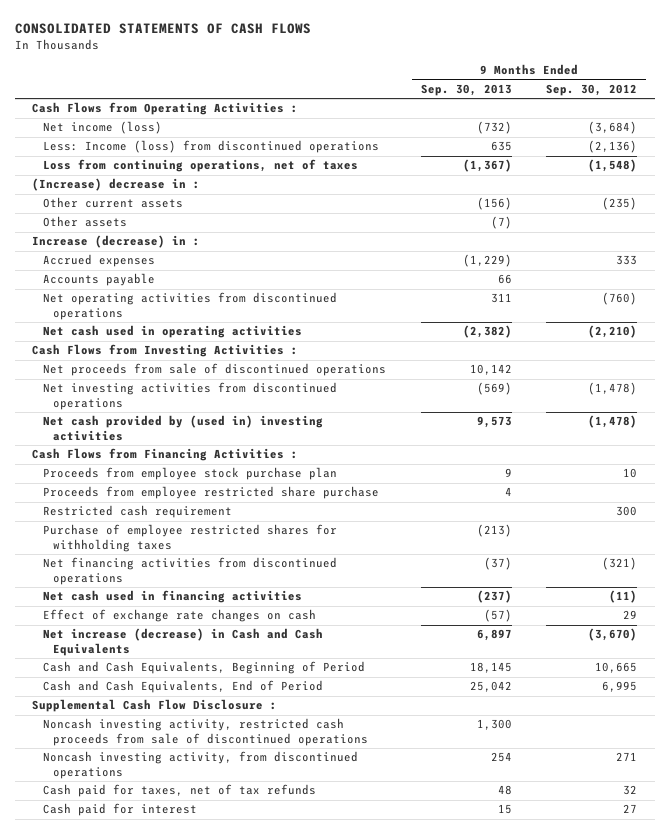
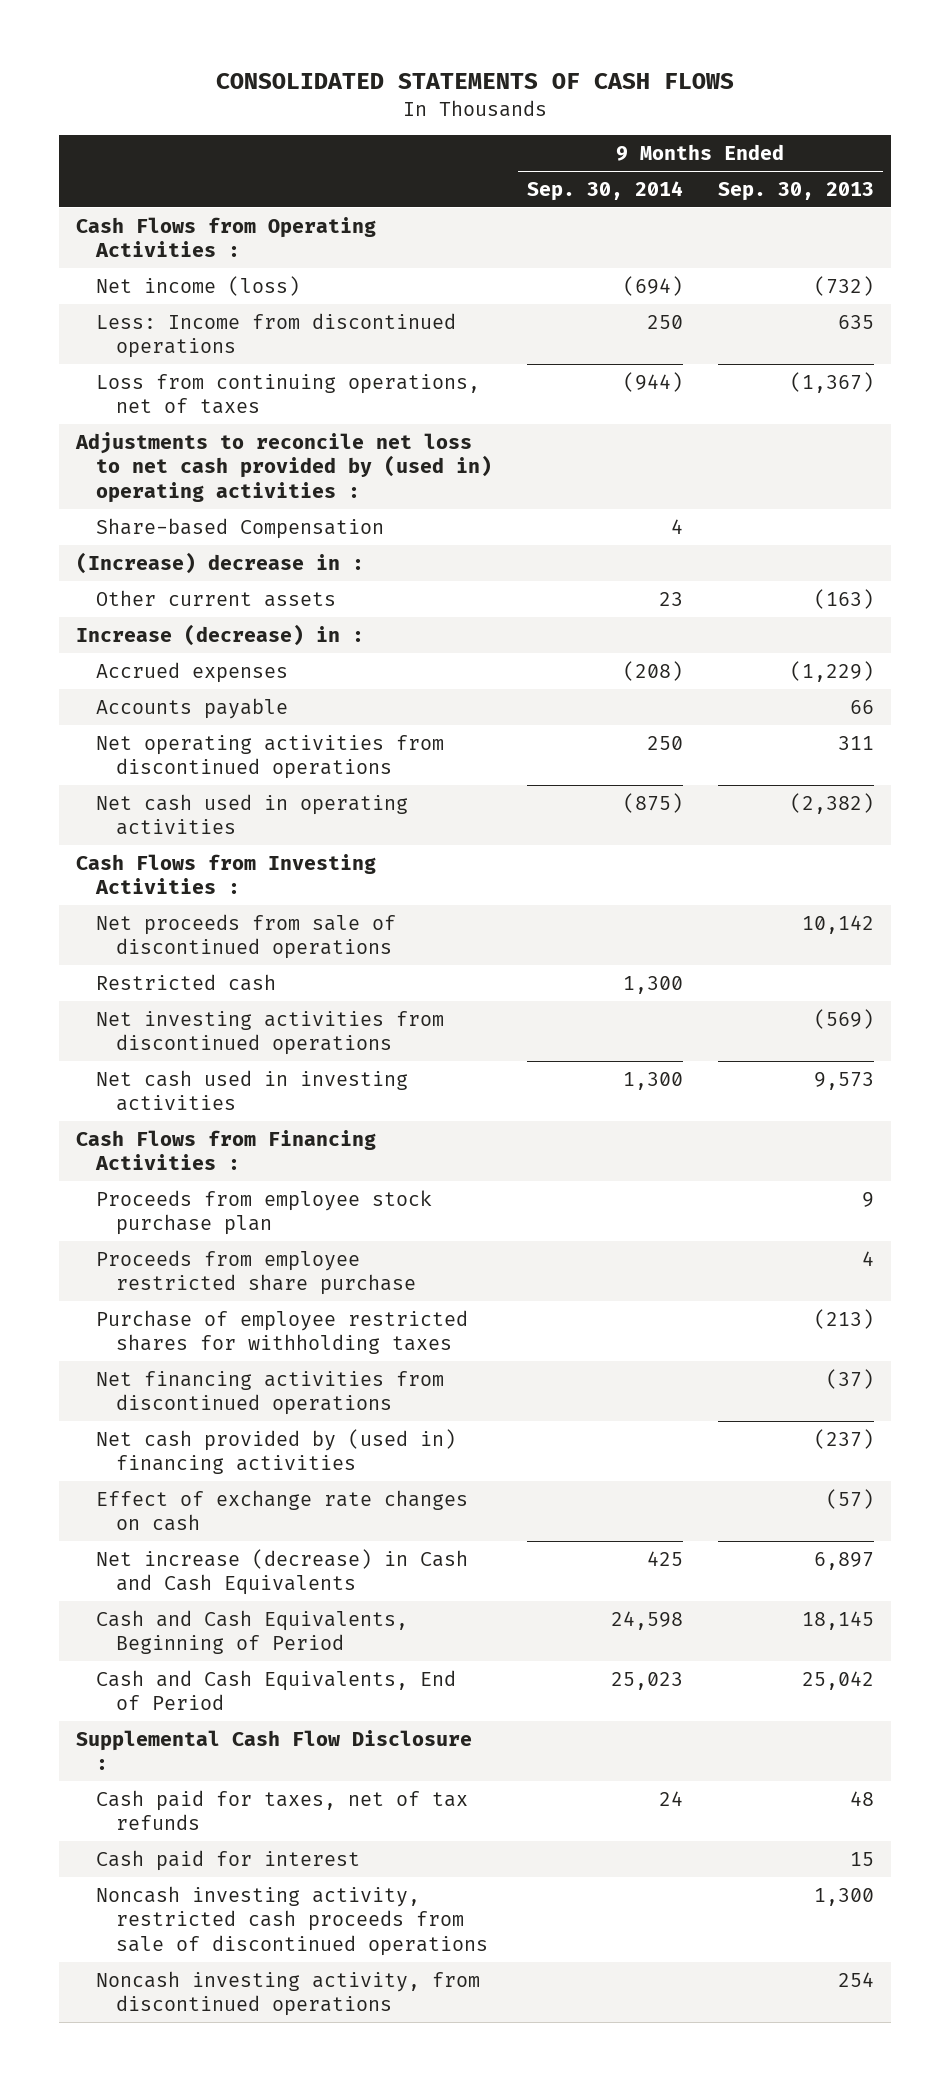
- | 9 Months Ended Sep. 30, 2013 | 9 Months Ended Sep. 30, 2012
+ | 9 Months Ended Sep. 30, 2014 | 9 Months Ended Sep. 30, 2013
- Less: Income (loss) from discontinued operations | 635 | (2,136)
+ Less: Income from discontinued operations | 250 | 635
+ Adjustments to reconcile net loss to net cash provided by (used in) operating activities :
+ Share-based Compensation | 4 |
- Other current assets | (156) | (235)
- Other assets | (7) |
+ Other current assets | 23 | (163)
+ Restricted cash | 1,300 |
- Net cash provided by (used in) investing activities | 9,573 | (1,478)
+ Net cash used in investing activities | 1,300 | 9,573
- Restricted cash requirement | | 300
- Net cash used in financing activities | (237) | (11)
+ Net cash provided by (used in) financing activities | | (237)
moved down: Noncash investing activity, restricted cash proceeds from sale of discontinued operations | | 1,300
moved down: Noncash investing activity, from discontinued operations | | 254

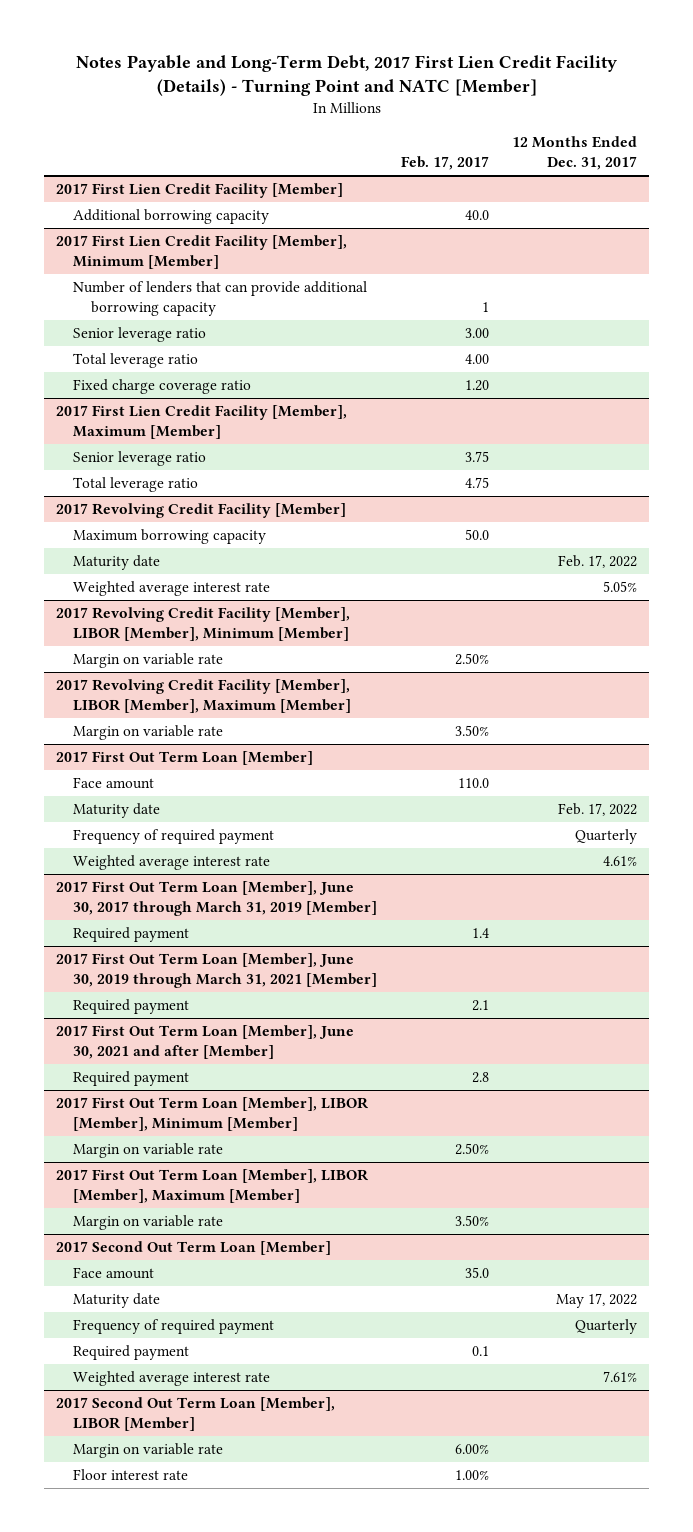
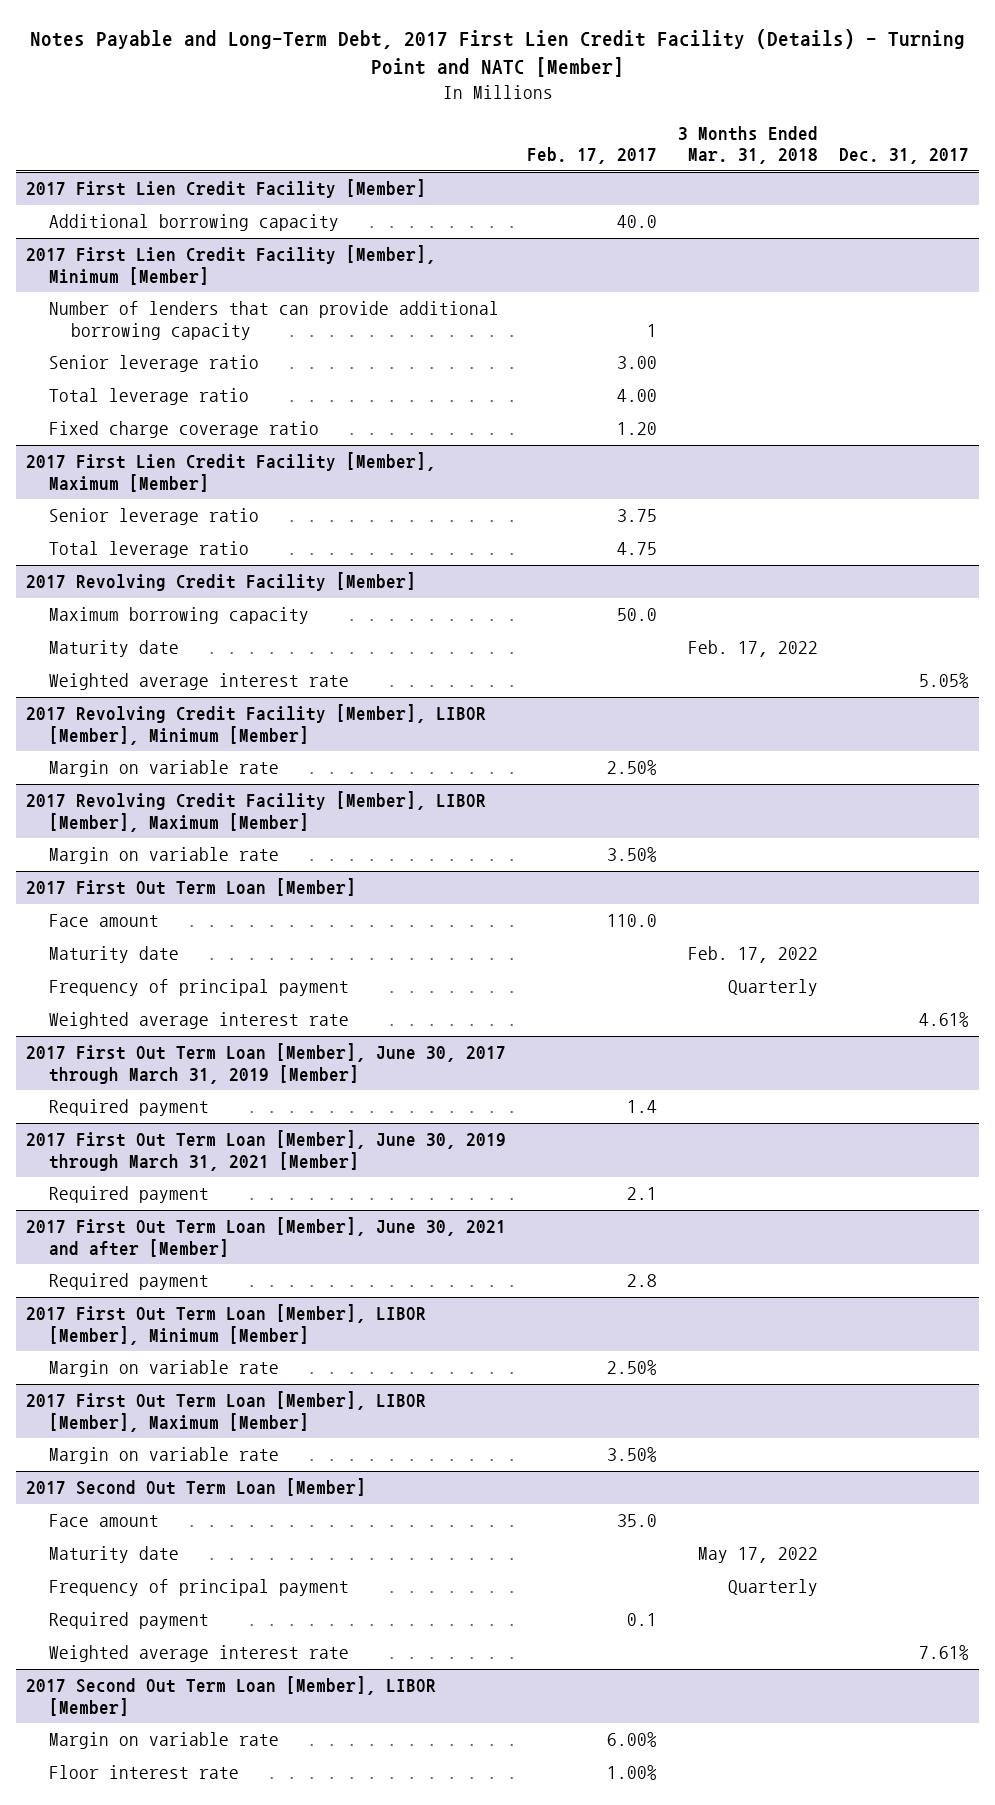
- | Feb. 17, 2017 | 12 Months Ended Dec. 31, 2017
+ | Feb. 17, 2017 | 3 Months Ended Mar. 31, 2018 | Dec. 31, 2017
@ 2017 First Out Term Loan [Member]
- Frequency of required payment | | Quarterly
+ Frequency of principal payment | | Quarterly |
@ 2017 Second Out Term Loan [Member]
- Frequency of required payment | | Quarterly
+ Frequency of principal payment | | Quarterly |

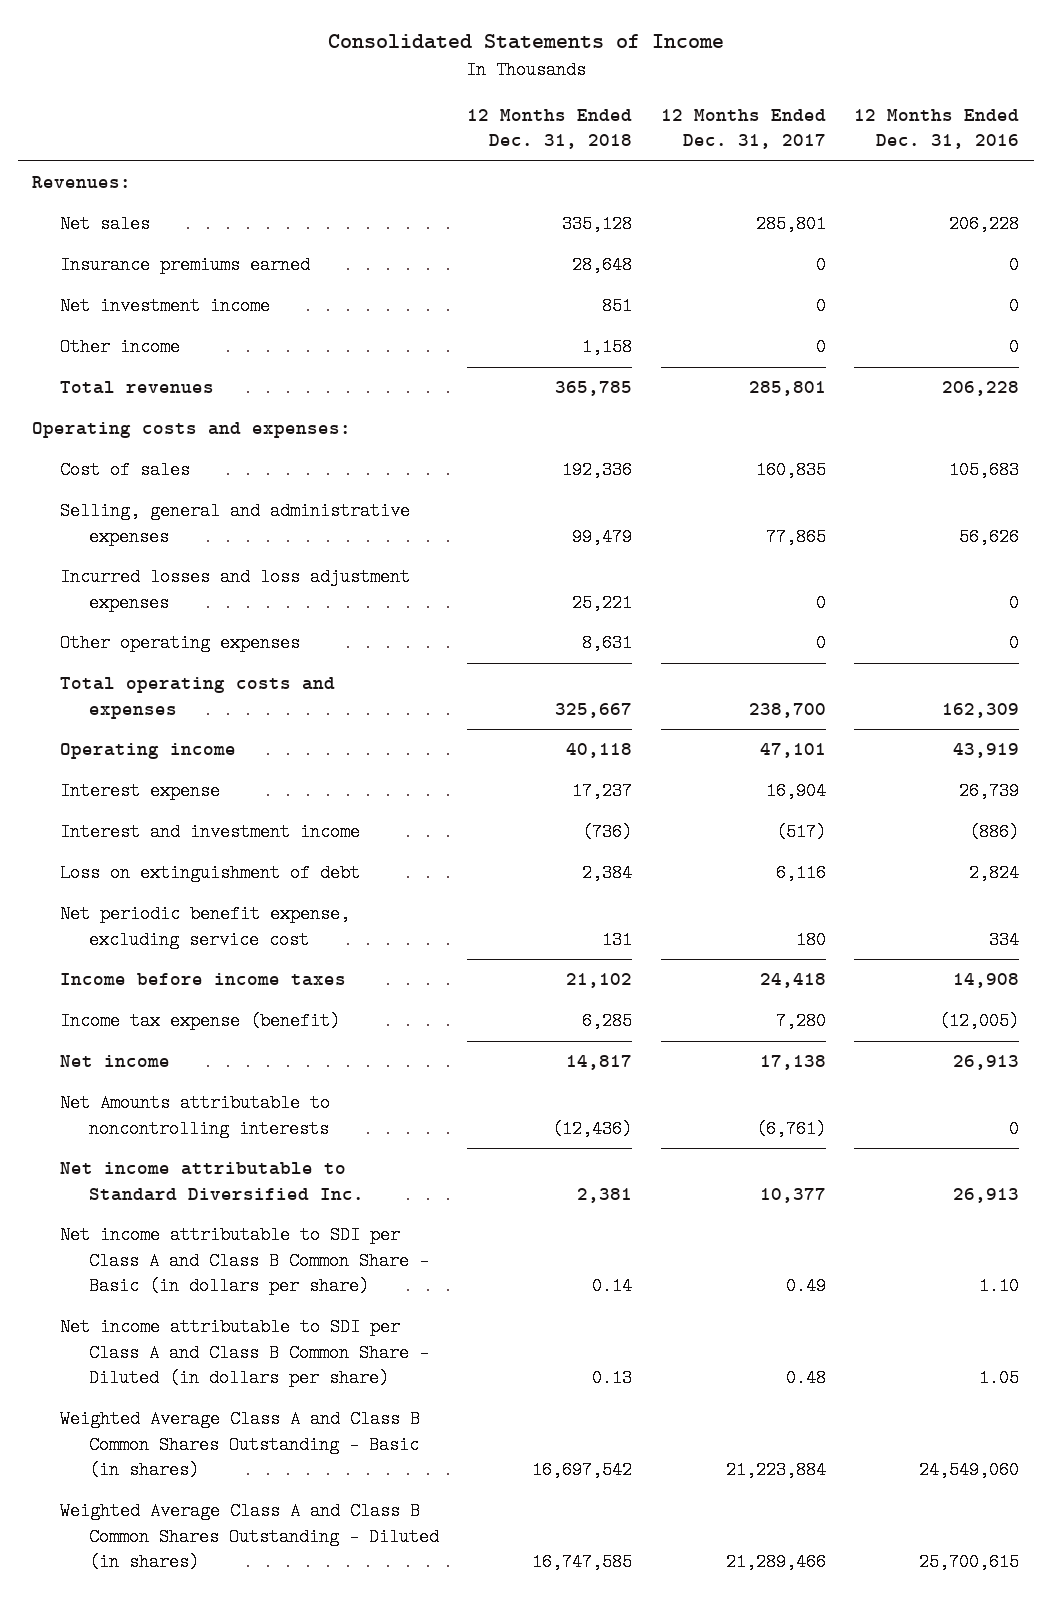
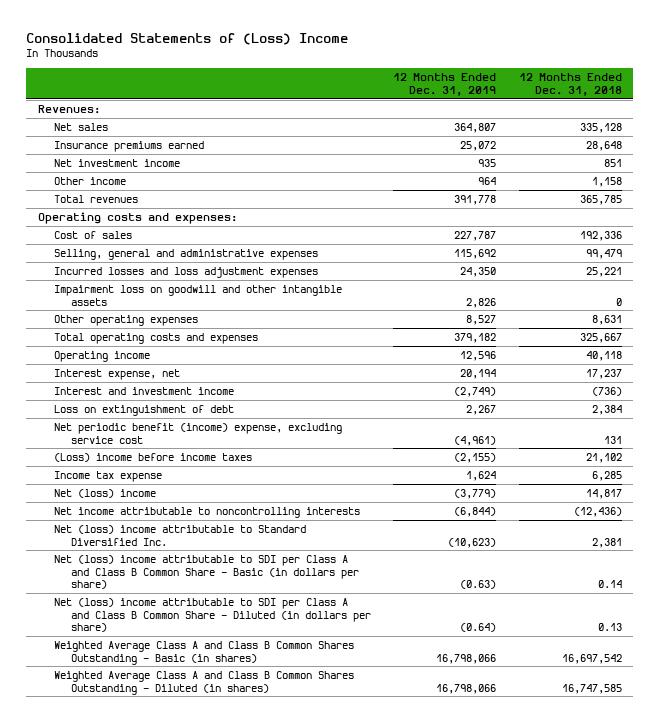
- Consolidated Statements of Income
+ Consolidated Statements of (Loss) Income
- | 12 Months Ended Dec. 31, 2018 | 12 Months Ended Dec. 31, 2017 | 12 Months Ended Dec. 31, 2016
+ | 12 Months Ended Dec. 31, 2019 | 12 Months Ended Dec. 31, 2018
+ Impairment loss on goodwill and other intangible assets | 2,826 | 0
- Interest expense | 17,237 | 16,904 | 26,739
+ Interest expense, net | 20,194 | 17,237
- Net periodic benefit expense, excluding service cost | 131 | 180 | 334
- Income before income taxes | 21,102 | 24,418 | 14,908
- Income tax expense (benefit) | 6,285 | 7,280 | (12,005)
- Net income | 14,817 | 17,138 | 26,913
- Net Amounts attributable to noncontrolling interests | (12,436) | (6,761) | 0
- Net income attributable to Standard Diversified Inc. | 2,381 | 10,377 | 26,913
- Net income attributable to SDI per Class A and Class B Common Share - Basic (in dollars per share) | 0.14 | 0.49 | 1.10
- Net income attributable to SDI per Class A and Class B Common Share - Diluted (in dollars per share) | 0.13 | 0.48 | 1.05
+ Net periodic benefit (income) expense, excluding service cost | (4,961) | 131
+ (Loss) income before income taxes | (2,155) | 21,102
+ Income tax expense | 1,624 | 6,285
+ Net (loss) income | (3,779) | 14,817
+ Net income attributable to noncontrolling interests | (6,844) | (12,436)
+ Net (loss) income attributable to Standard Diversified Inc. | (10,623) | 2,381
+ Net (loss) income attributable to SDI per Class A and Class B Common Share - Basic (in dollars per share) | (0.63) | 0.14
+ Net (loss) income attributable to SDI per Class A and Class B Common Share - Diluted (in dollars per share) | (0.64) | 0.13

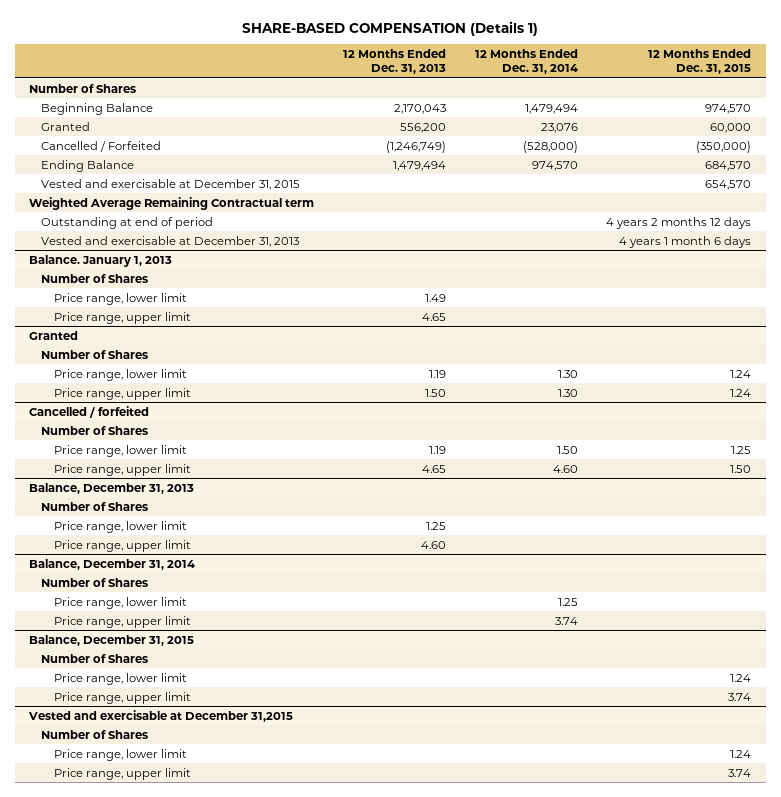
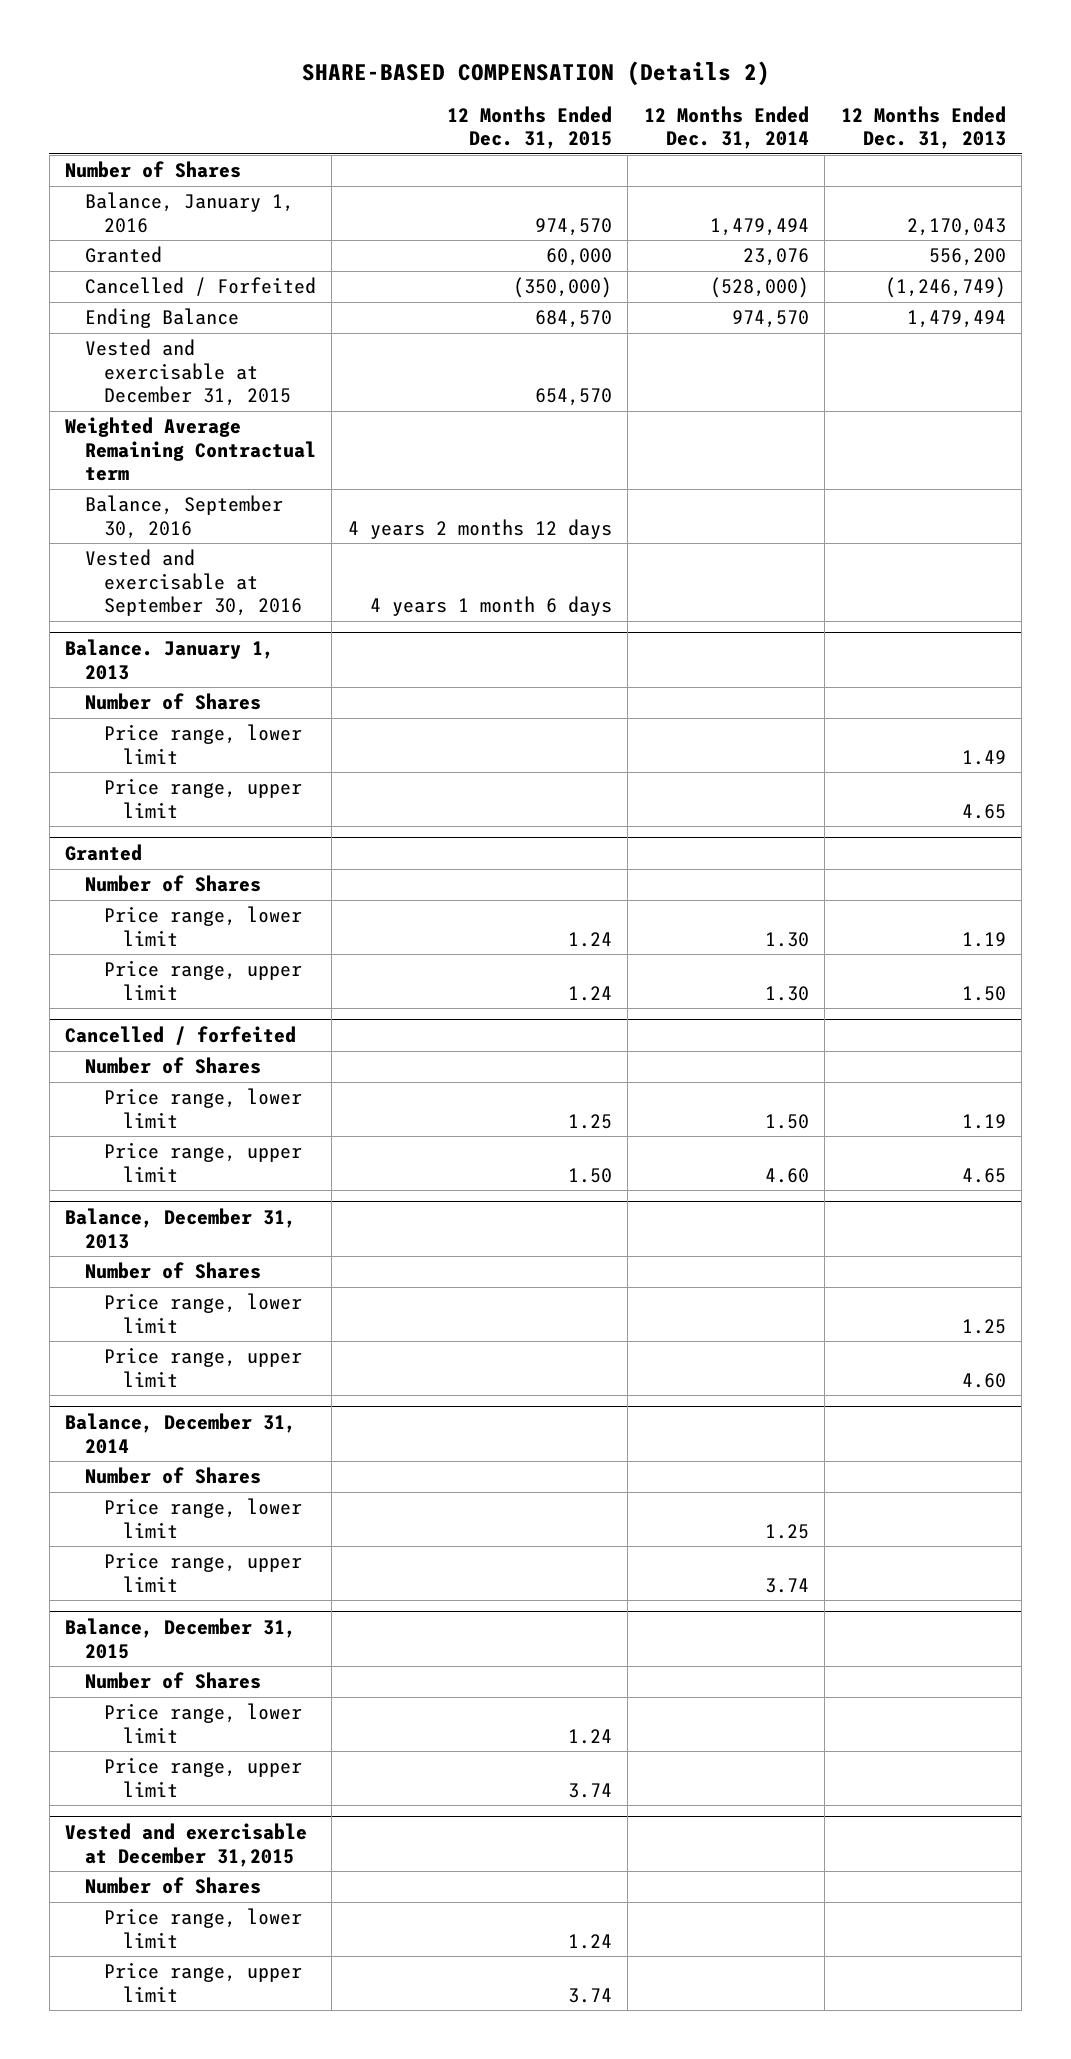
- SHARE-BASED COMPENSATION (Details 1)
+ SHARE-BASED COMPENSATION (Details 2)
- | 12 Months Ended Dec. 31, 2013 | 12 Months Ended Dec. 31, 2014 | 12 Months Ended Dec. 31, 2015
+ | 12 Months Ended Dec. 31, 2015 | 12 Months Ended Dec. 31, 2014 | 12 Months Ended Dec. 31, 2013
- Beginning Balance | 2,170,043 | 1,479,494 | 974,570
+ Balance, January 1, 2016 | 974,570 | 1,479,494 | 2,170,043
- Outstanding at end of period | | | 4 years 2 months 12 days
- Vested and exercisable at December 31, 2013 | | | 4 years 1 month 6 days
+ Balance, September 30, 2016 | 4 years 2 months 12 days | |
+ Vested and exercisable at September 30, 2016 | 4 years 1 month 6 days | |

